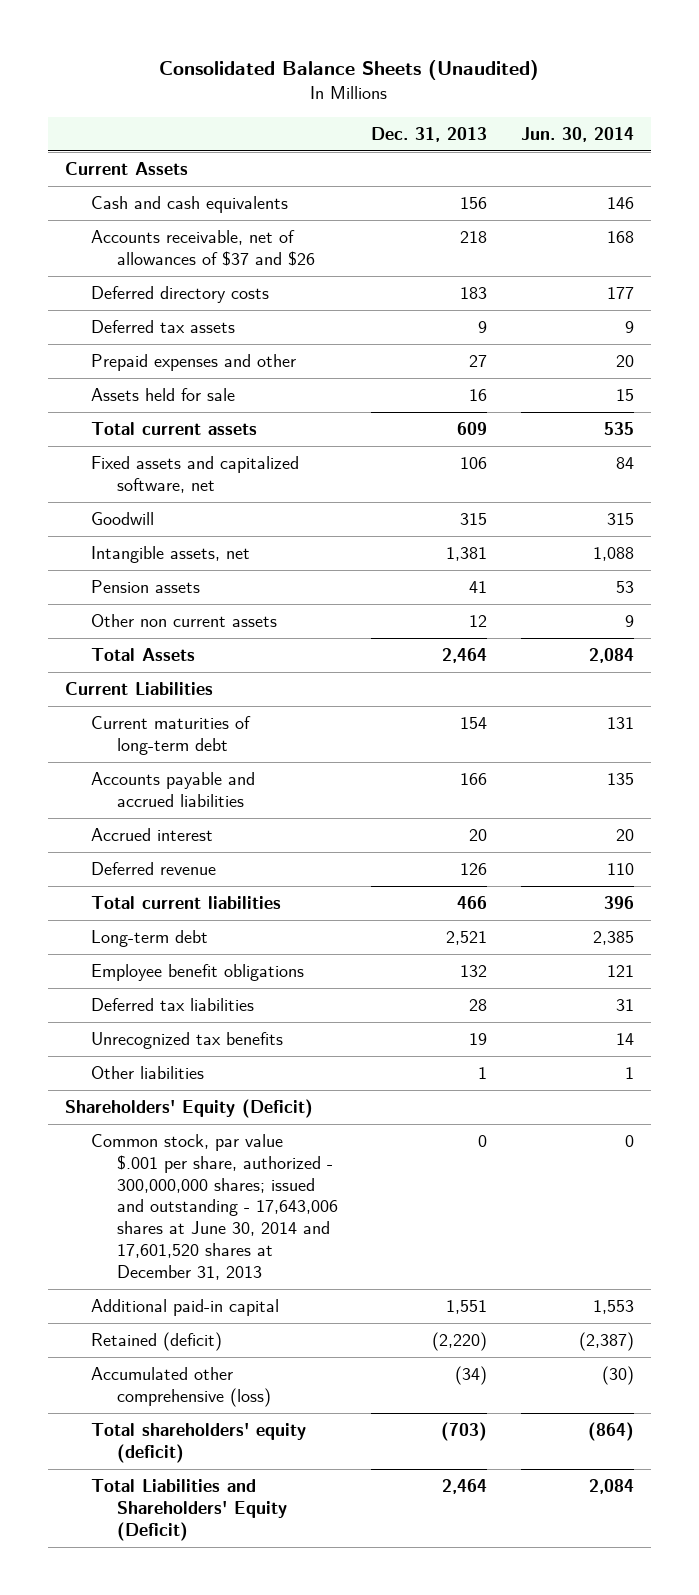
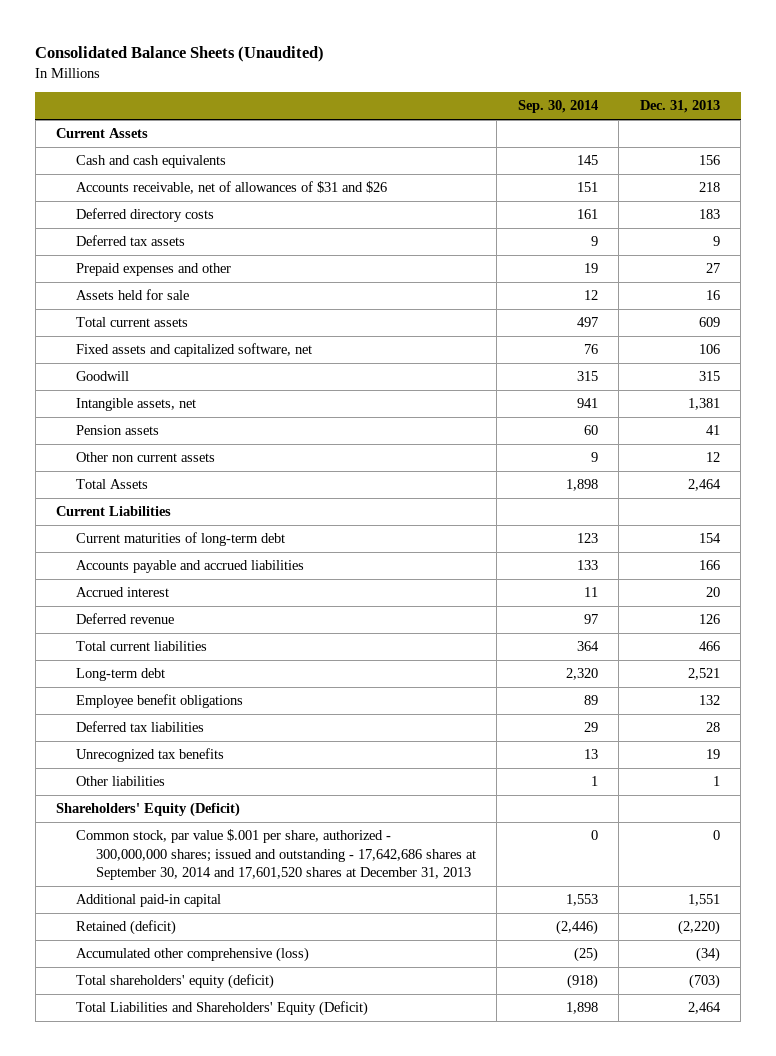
- | Dec. 31, 2013 | Jun. 30, 2014
+ | Sep. 30, 2014 | Dec. 31, 2013
- Accounts receivable, net of allowances of $37 and $26 | 218 | 168
+ Accounts receivable, net of allowances of $31 and $26 | 151 | 218
- Common stock, par value $.001 per share, authorized - 300,000,000 shares; issued and outstanding - 17,643,006 shares at June 30, 2014 and 17,601,520 shares at December 31, 2013 | 0 | 0
+ Common stock, par value $.001 per share, authorized - 300,000,000 shares; issued and outstanding - 17,642,686 shares at September 30, 2014 and 17,601,520 shares at December 31, 2013 | 0 | 0

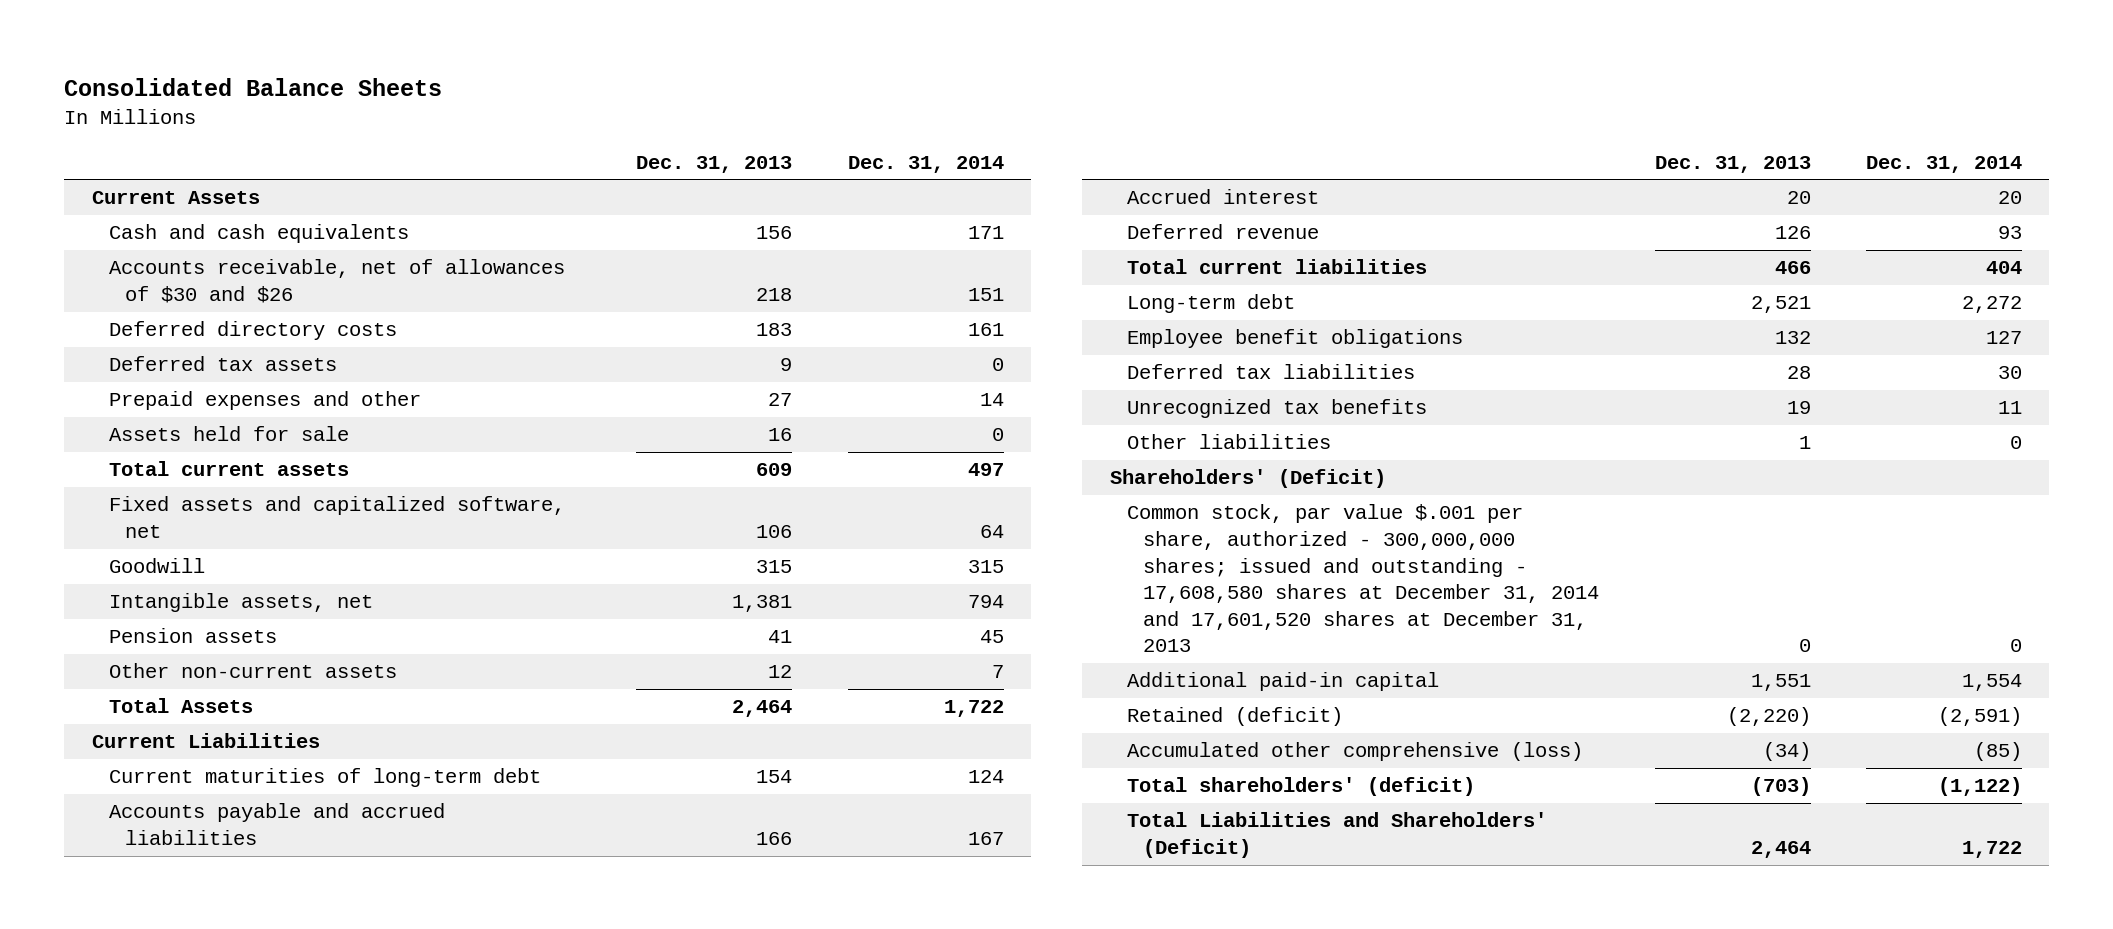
- Consolidated Balance Sheets (Unaudited)
+ Consolidated Balance Sheets
- | Sep. 30, 2014 | Dec. 31, 2013
+ | Dec. 31, 2013 | Dec. 31, 2014
- Accounts receivable, net of allowances of $31 and $26 | 151 | 218
+ Accounts receivable, net of allowances of $30 and $26 | 218 | 151
- Other non current assets | 9 | 12
+ Other non-current assets | 12 | 7
- Shareholders' Equity (Deficit)
- Common stock, par value $.001 per share, authorized - 300,000,000 shares; issued and outstanding - 17,642,686 shares at September 30, 2014 and 17,601,520 shares at December 31, 2013 | 0 | 0
+ Shareholders' (Deficit)
+ Common stock, par value $.001 per share, authorized - 300,000,000 shares; issued and outstanding - 17,608,580 shares at December 31, 2014 and 17,601,520 shares at December 31, 2013 | 0 | 0
- Total shareholders' equity (deficit) | (918) | (703)
- Total Liabilities and Shareholders' Equity (Deficit) | 1,898 | 2,464
+ Total shareholders' (deficit) | (703) | (1,122)
+ Total Liabilities and Shareholders' (Deficit) | 2,464 | 1,722

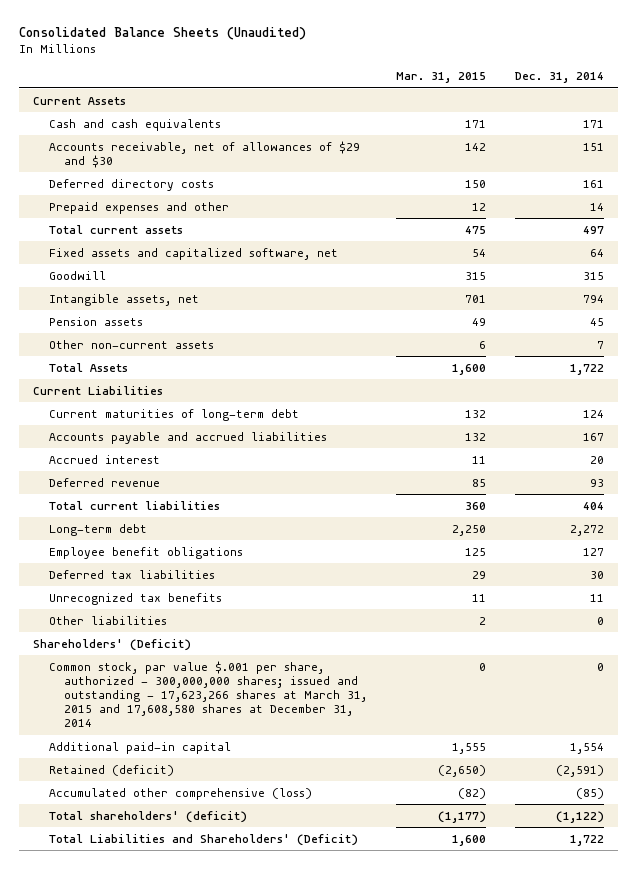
- Consolidated Balance Sheets
+ Consolidated Balance Sheets (Unaudited)
- | Dec. 31, 2013 | Dec. 31, 2014
+ | Mar. 31, 2015 | Dec. 31, 2014
- Accounts receivable, net of allowances of $30 and $26 | 218 | 151
+ Accounts receivable, net of allowances of $29 and $30 | 142 | 151
- Deferred tax assets | 9 | 0
- Assets held for sale | 16 | 0
- Common stock, par value $.001 per share, authorized - 300,000,000 shares; issued and outstanding - 17,608,580 shares at December 31, 2014 and 17,601,520 shares at December 31, 2013 | 0 | 0
+ Common stock, par value $.001 per share, authorized - 300,000,000 shares; issued and outstanding - 17,623,266 shares at March 31, 2015 and 17,608,580 shares at December 31, 2014 | 0 | 0

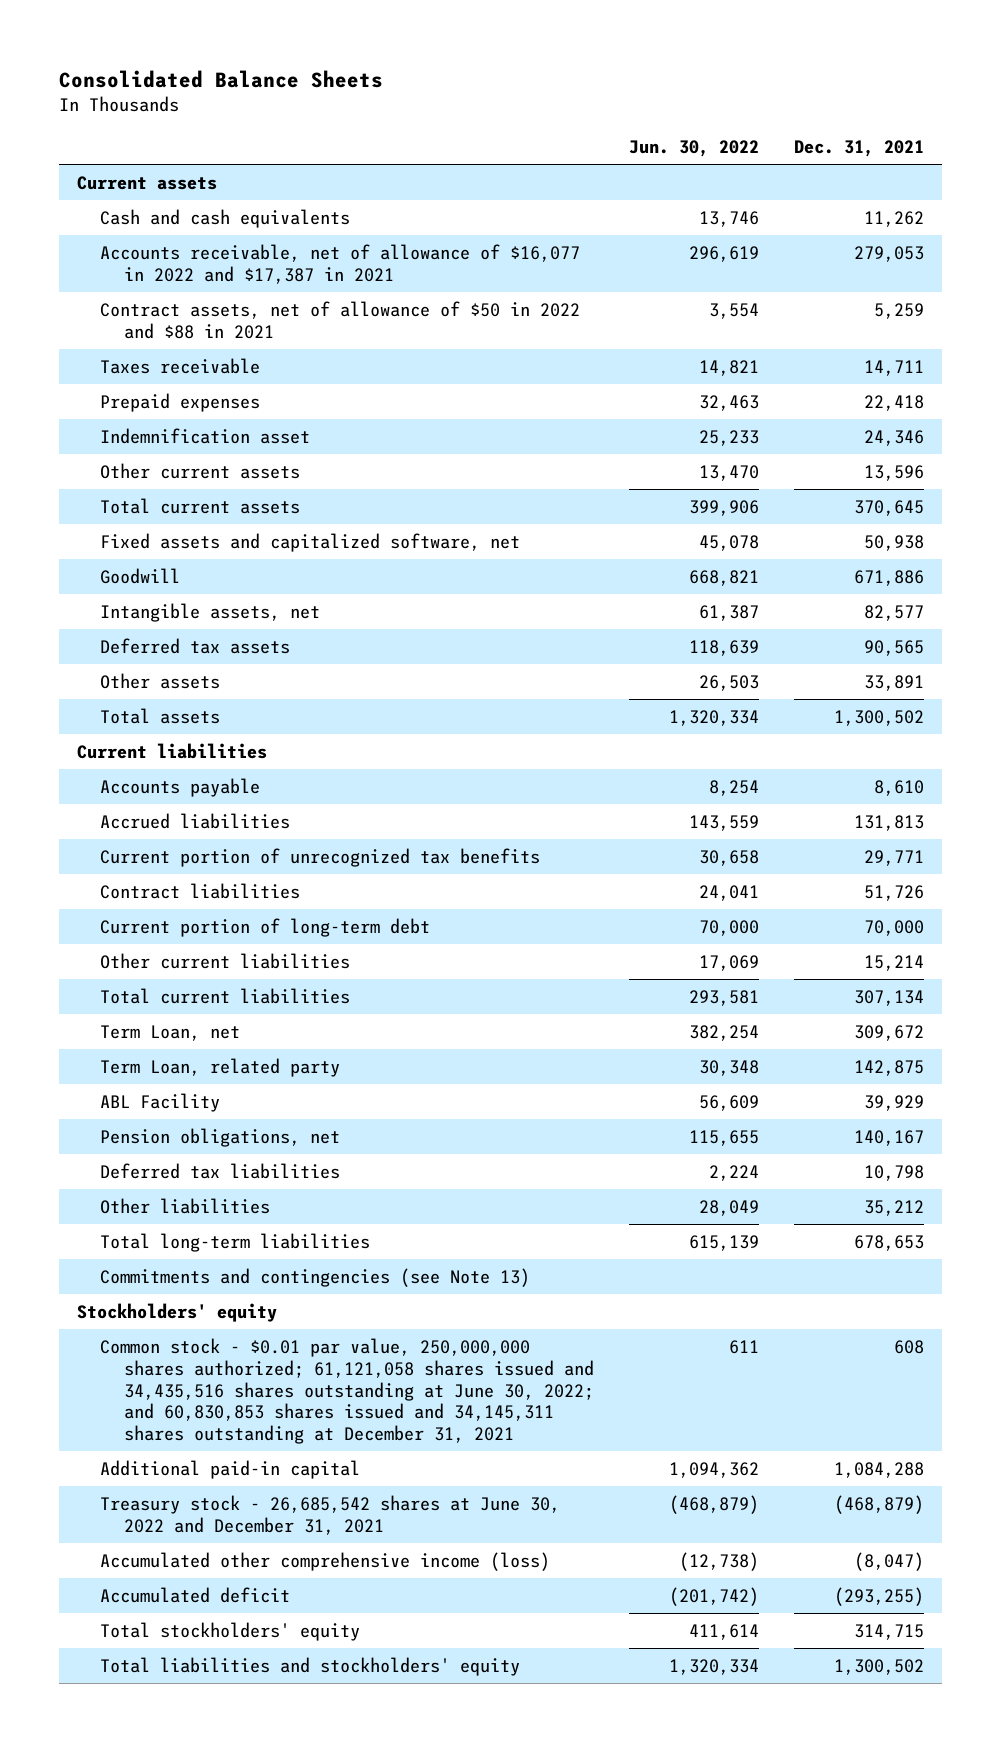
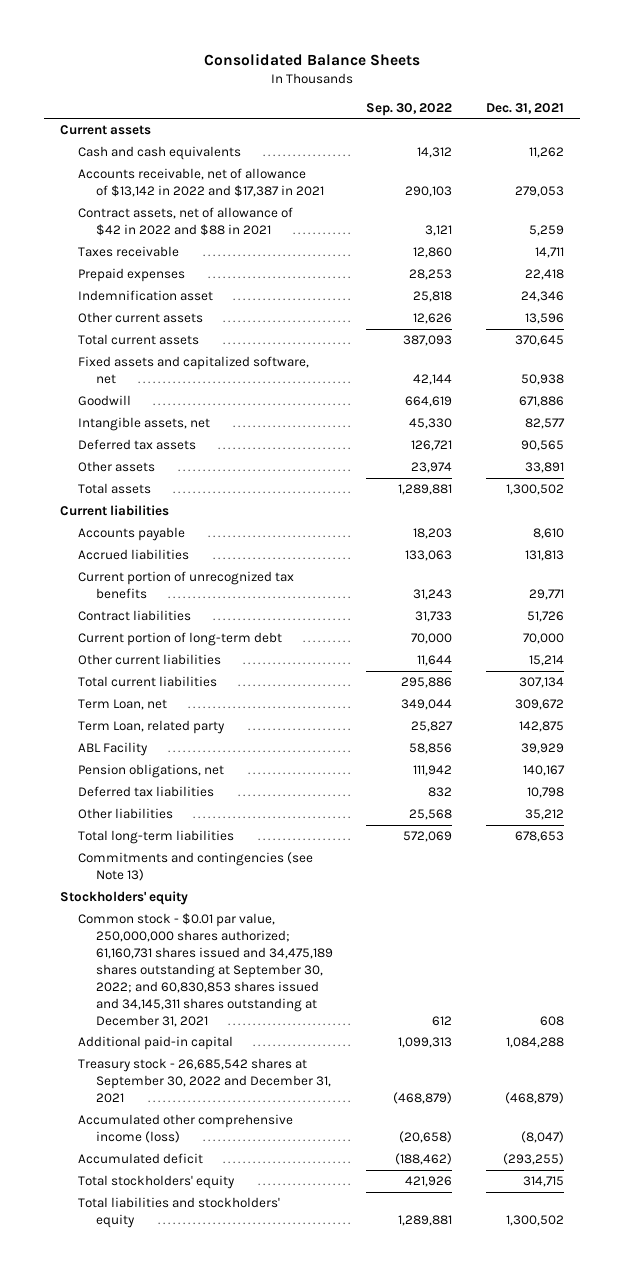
- | Jun. 30, 2022 | Dec. 31, 2021
+ | Sep. 30, 2022 | Dec. 31, 2021
- Accounts receivable, net of allowance of $16,077 in 2022 and $17,387 in 2021 | 296,619 | 279,053
- Contract assets, net of allowance of $50 in 2022 and $88 in 2021 | 3,554 | 5,259
+ Accounts receivable, net of allowance of $13,142 in 2022 and $17,387 in 2021 | 290,103 | 279,053
+ Contract assets, net of allowance of $42 in 2022 and $88 in 2021 | 3,121 | 5,259
- Common stock - $0.01 par value, 250,000,000 shares authorized; 61,121,058 shares issued and 34,435,516 shares outstanding at June 30, 2022; and 60,830,853 shares issued and 34,145,311 shares outstanding at December 31, 2021 | 611 | 608
+ Common stock - $0.01 par value, 250,000,000 shares authorized; 61,160,731 shares issued and 34,475,189 shares outstanding at September 30, 2022; and 60,830,853 shares issued and 34,145,311 shares outstanding at December 31, 2021 | 612 | 608
- Treasury stock - 26,685,542 shares at June 30, 2022 and December 31, 2021 | (468,879) | (468,879)
+ Treasury stock - 26,685,542 shares at September 30, 2022 and December 31, 2021 | (468,879) | (468,879)

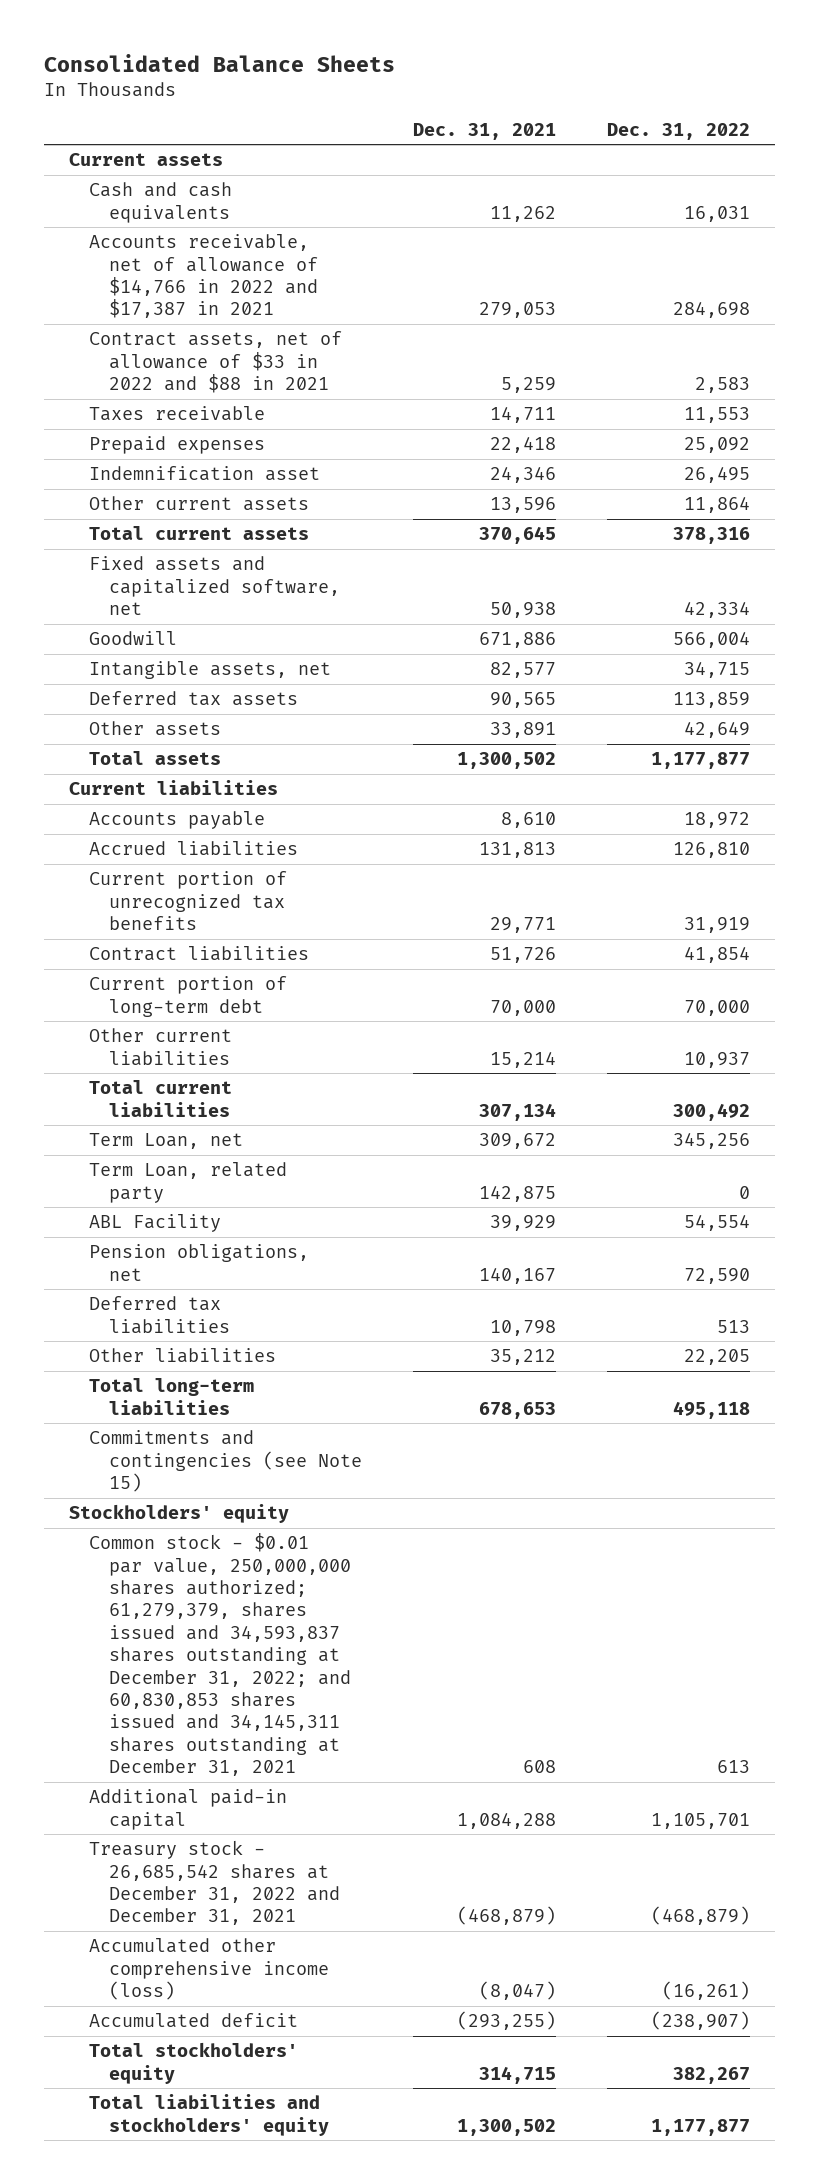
- | Sep. 30, 2022 | Dec. 31, 2021
+ | Dec. 31, 2021 | Dec. 31, 2022
- Accounts receivable, net of allowance of $13,142 in 2022 and $17,387 in 2021 | 290,103 | 279,053
- Contract assets, net of allowance of $42 in 2022 and $88 in 2021 | 3,121 | 5,259
+ Accounts receivable, net of allowance of $14,766 in 2022 and $17,387 in 2021 | 279,053 | 284,698
+ Contract assets, net of allowance of $33 in 2022 and $88 in 2021 | 5,259 | 2,583
- Commitments and contingencies (see Note 13)
+ Commitments and contingencies (see Note 15)
- Common stock - $0.01 par value, 250,000,000 shares authorized; 61,160,731 shares issued and 34,475,189 shares outstanding at September 30, 2022; and 60,830,853 shares issued and 34,145,311 shares outstanding at December 31, 2021 | 612 | 608
+ Common stock - $0.01 par value, 250,000,000 shares authorized; 61,279,379, shares issued and 34,593,837 shares outstanding at December 31, 2022; and 60,830,853 shares issued and 34,145,311 shares outstanding at December 31, 2021 | 608 | 613
- Treasury stock - 26,685,542 shares at September 30, 2022 and December 31, 2021 | (468,879) | (468,879)
+ Treasury stock - 26,685,542 shares at December 31, 2022 and December 31, 2021 | (468,879) | (468,879)

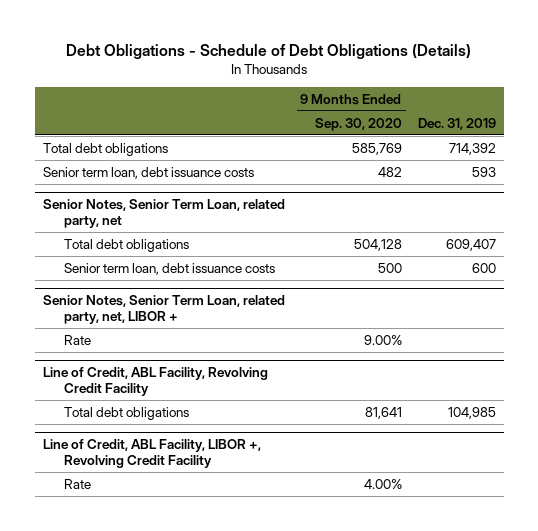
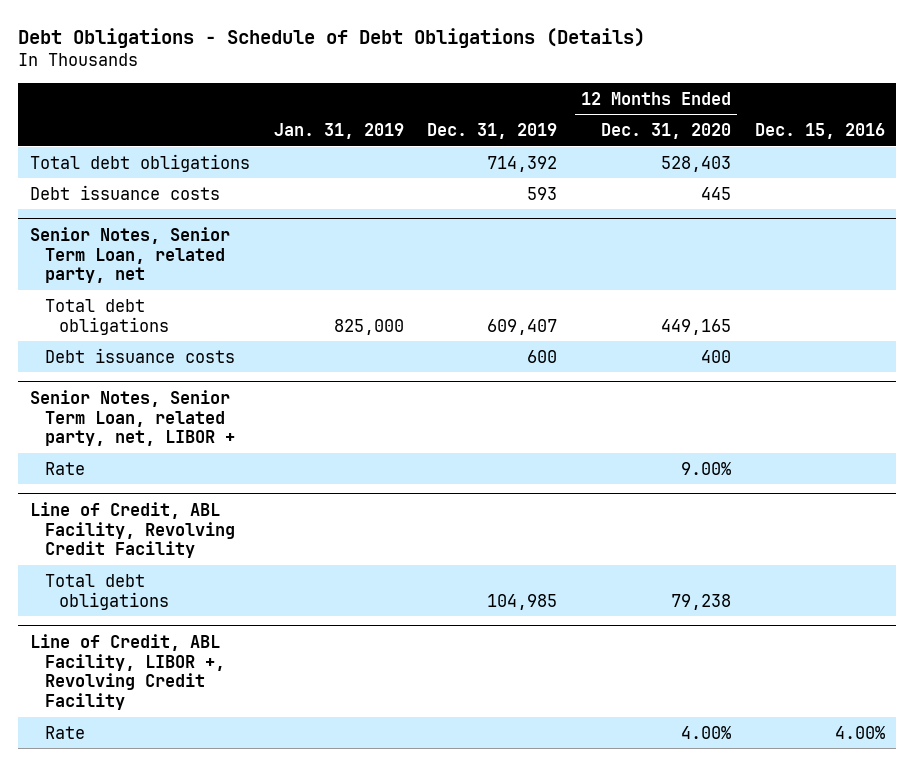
- | 9 Months Ended Sep. 30, 2020 | Dec. 31, 2019
+ | Jan. 31, 2019 | Dec. 31, 2019 | 12 Months Ended Dec. 31, 2020 | Dec. 15, 2016
- Senior term loan, debt issuance costs | 482 | 593
+ Debt issuance costs | | 593 | 445 |
@ Senior Notes, Senior Term Loan, related party, net
- Senior term loan, debt issuance costs | 500 | 600
+ Debt issuance costs | | 600 | 400 |

